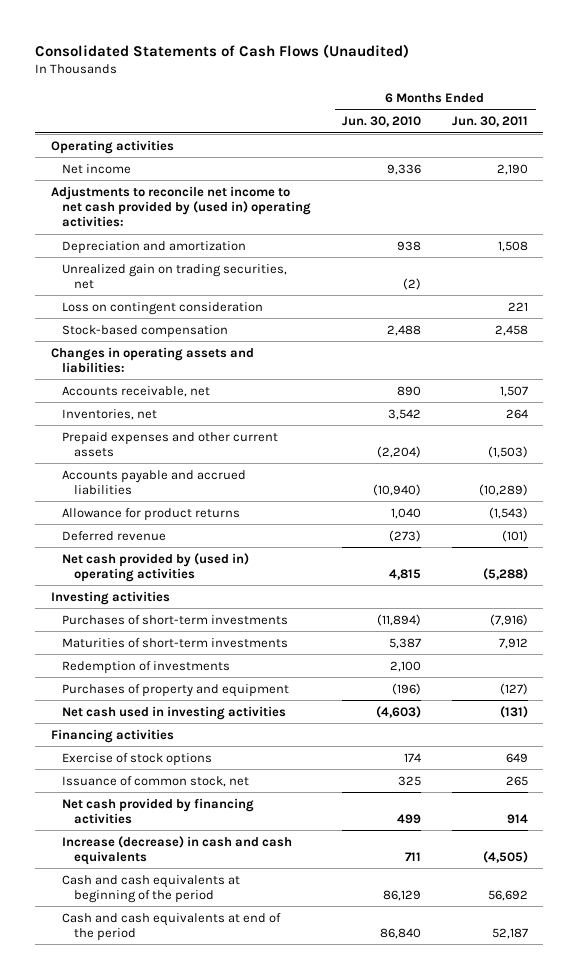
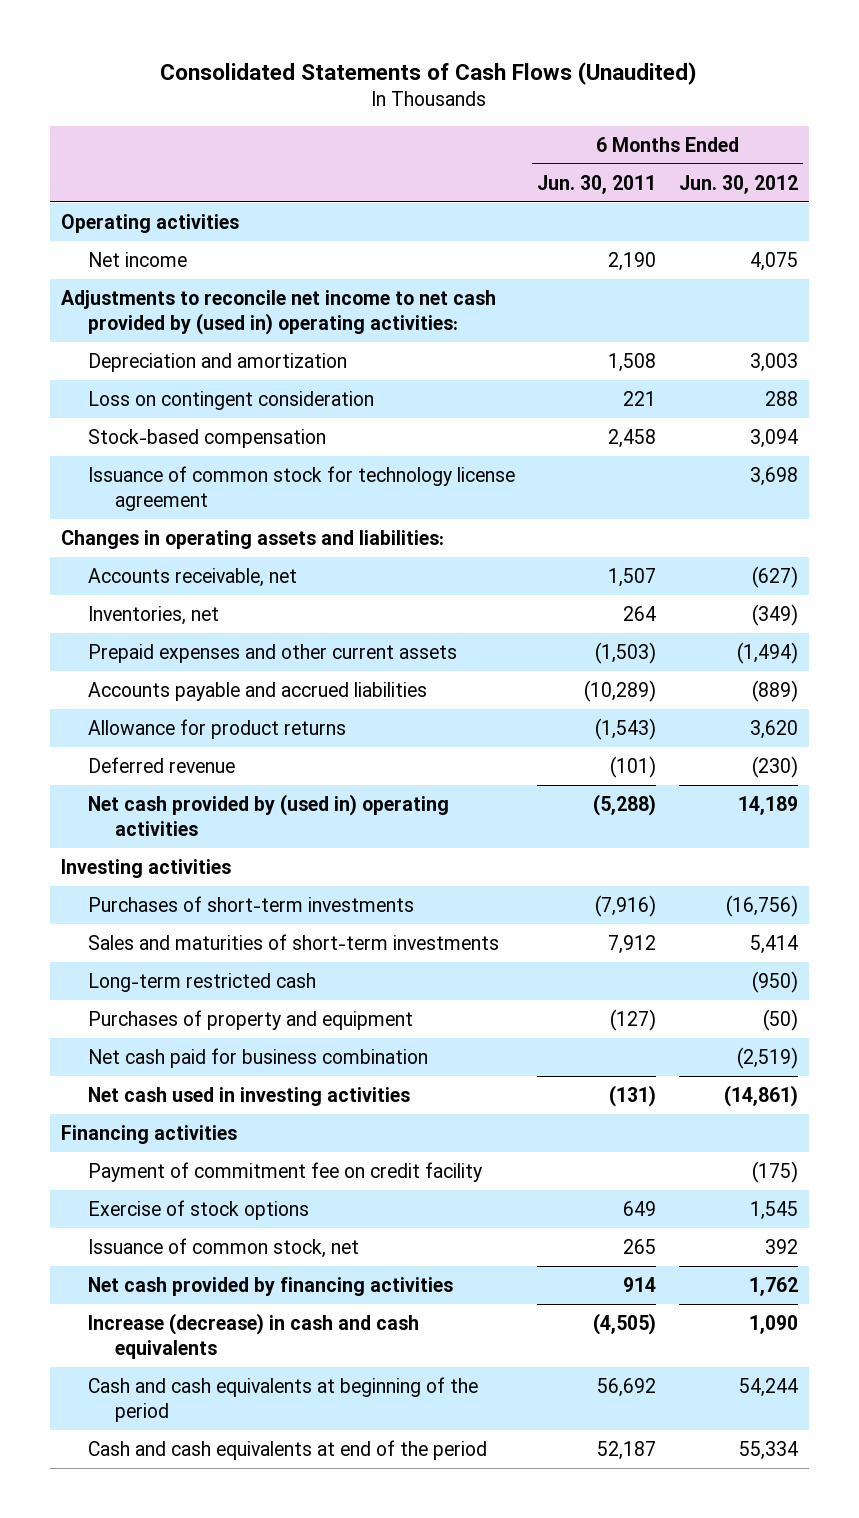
- | 6 Months Ended Jun. 30, 2010 | 6 Months Ended Jun. 30, 2011
+ | 6 Months Ended Jun. 30, 2011 | 6 Months Ended Jun. 30, 2012
- Unrealized gain on trading securities, net | (2) |
+ Issuance of common stock for technology license agreement | | 3,698
- Maturities of short-term investments | 5,387 | 7,912
- Redemption of investments | 2,100 |
+ Sales and maturities of short-term investments | 7,912 | 5,414
+ Long-term restricted cash | | (950)
+ Net cash paid for business combination | | (2,519)
+ Payment of commitment fee on credit facility | | (175)

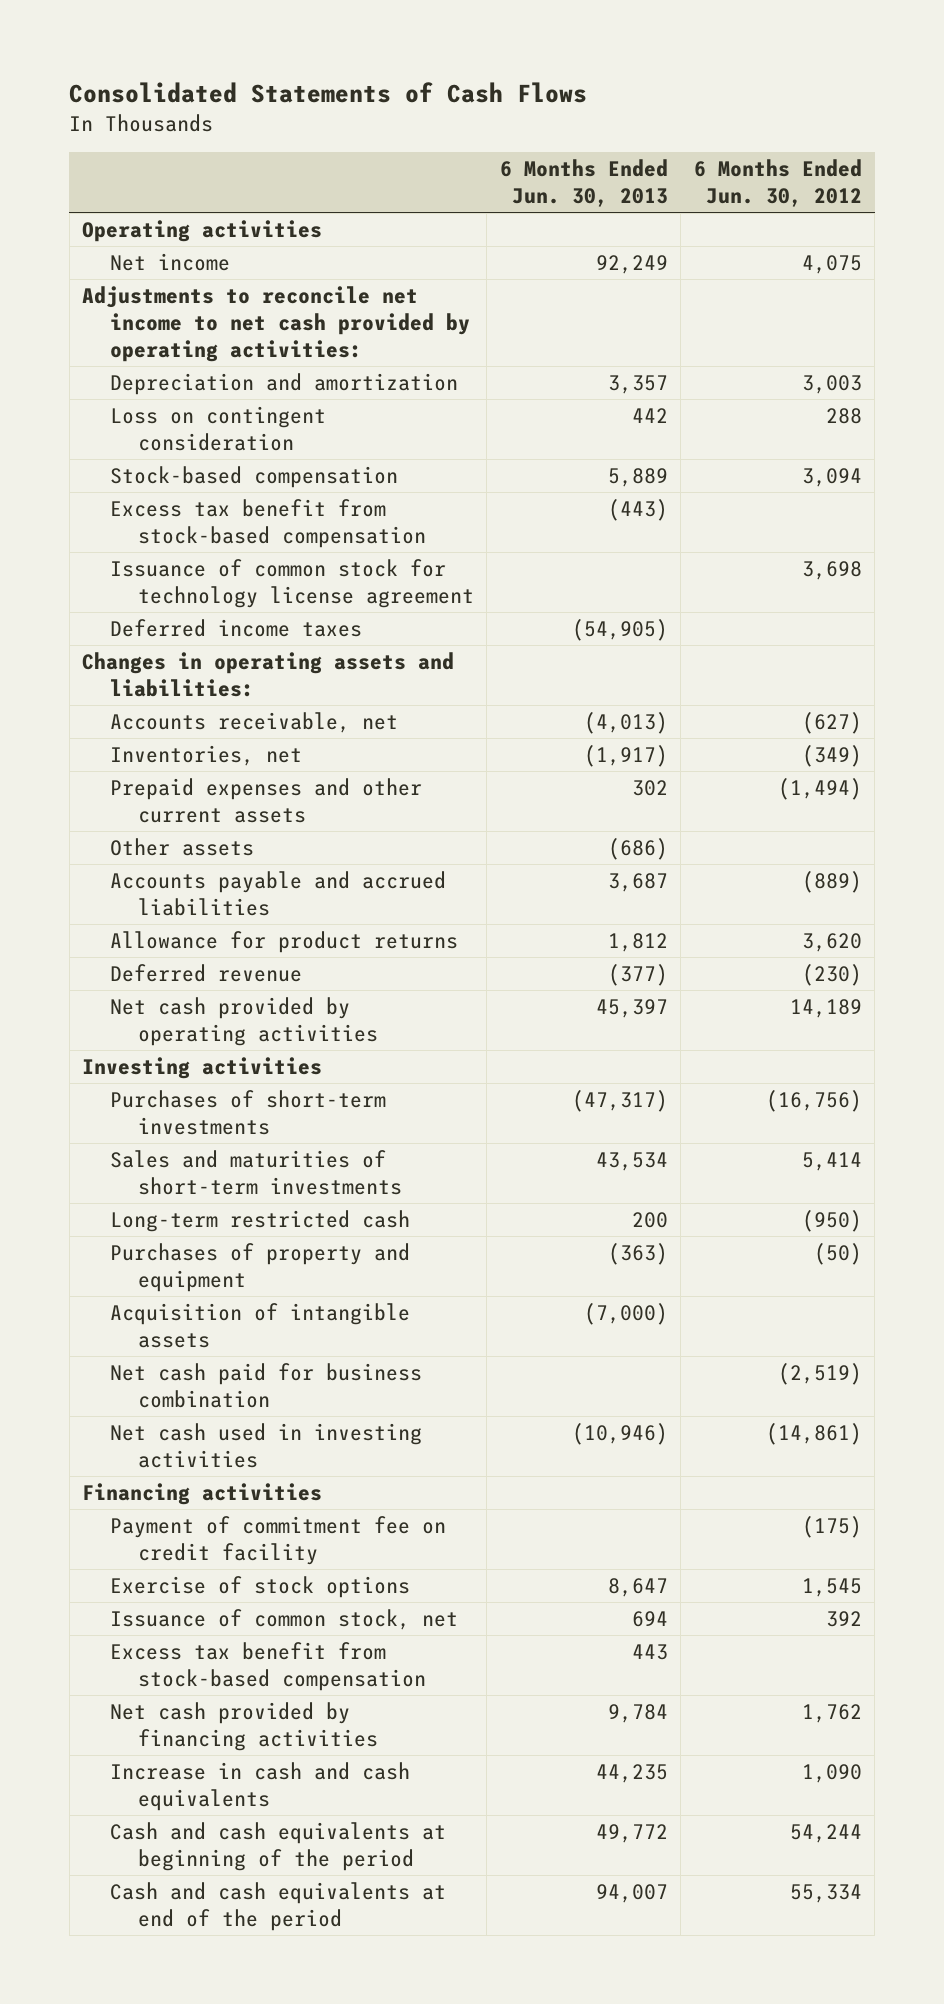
- Consolidated Statements of Cash Flows (Unaudited)
+ Consolidated Statements of Cash Flows
- | 6 Months Ended Jun. 30, 2011 | 6 Months Ended Jun. 30, 2012
+ | 6 Months Ended Jun. 30, 2013 | 6 Months Ended Jun. 30, 2012
- Adjustments to reconcile net income to net cash provided by (used in) operating activities:
+ Adjustments to reconcile net income to net cash provided by operating activities:
+ Excess tax benefit from stock-based compensation | (443) |
+ Deferred income taxes | (54,905) |
+ Other assets | (686) |
- Net cash provided by (used in) operating activities | (5,288) | 14,189
+ Net cash provided by operating activities | 45,397 | 14,189
+ Acquisition of intangible assets | (7,000) |
+ Excess tax benefit from stock-based compensation | 443 |
- Increase (decrease) in cash and cash equivalents | (4,505) | 1,090
+ Increase in cash and cash equivalents | 44,235 | 1,090

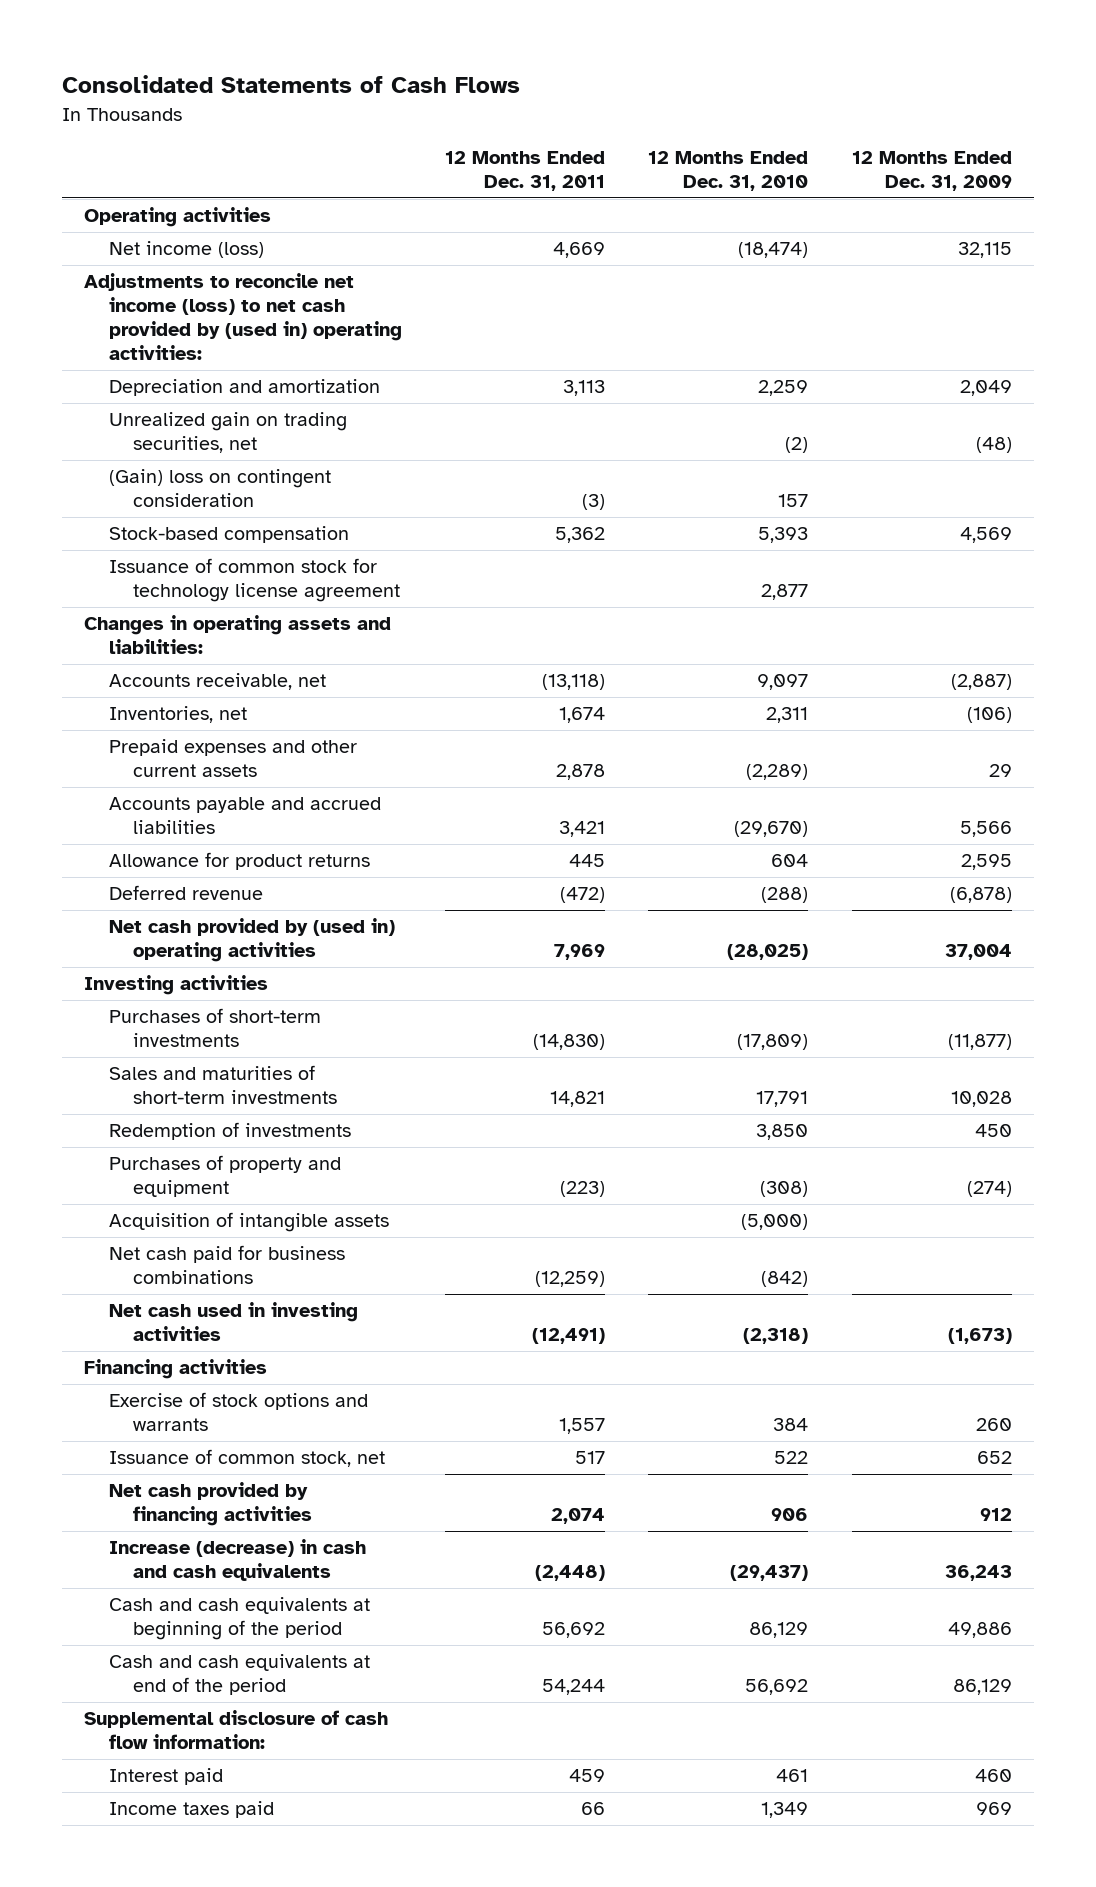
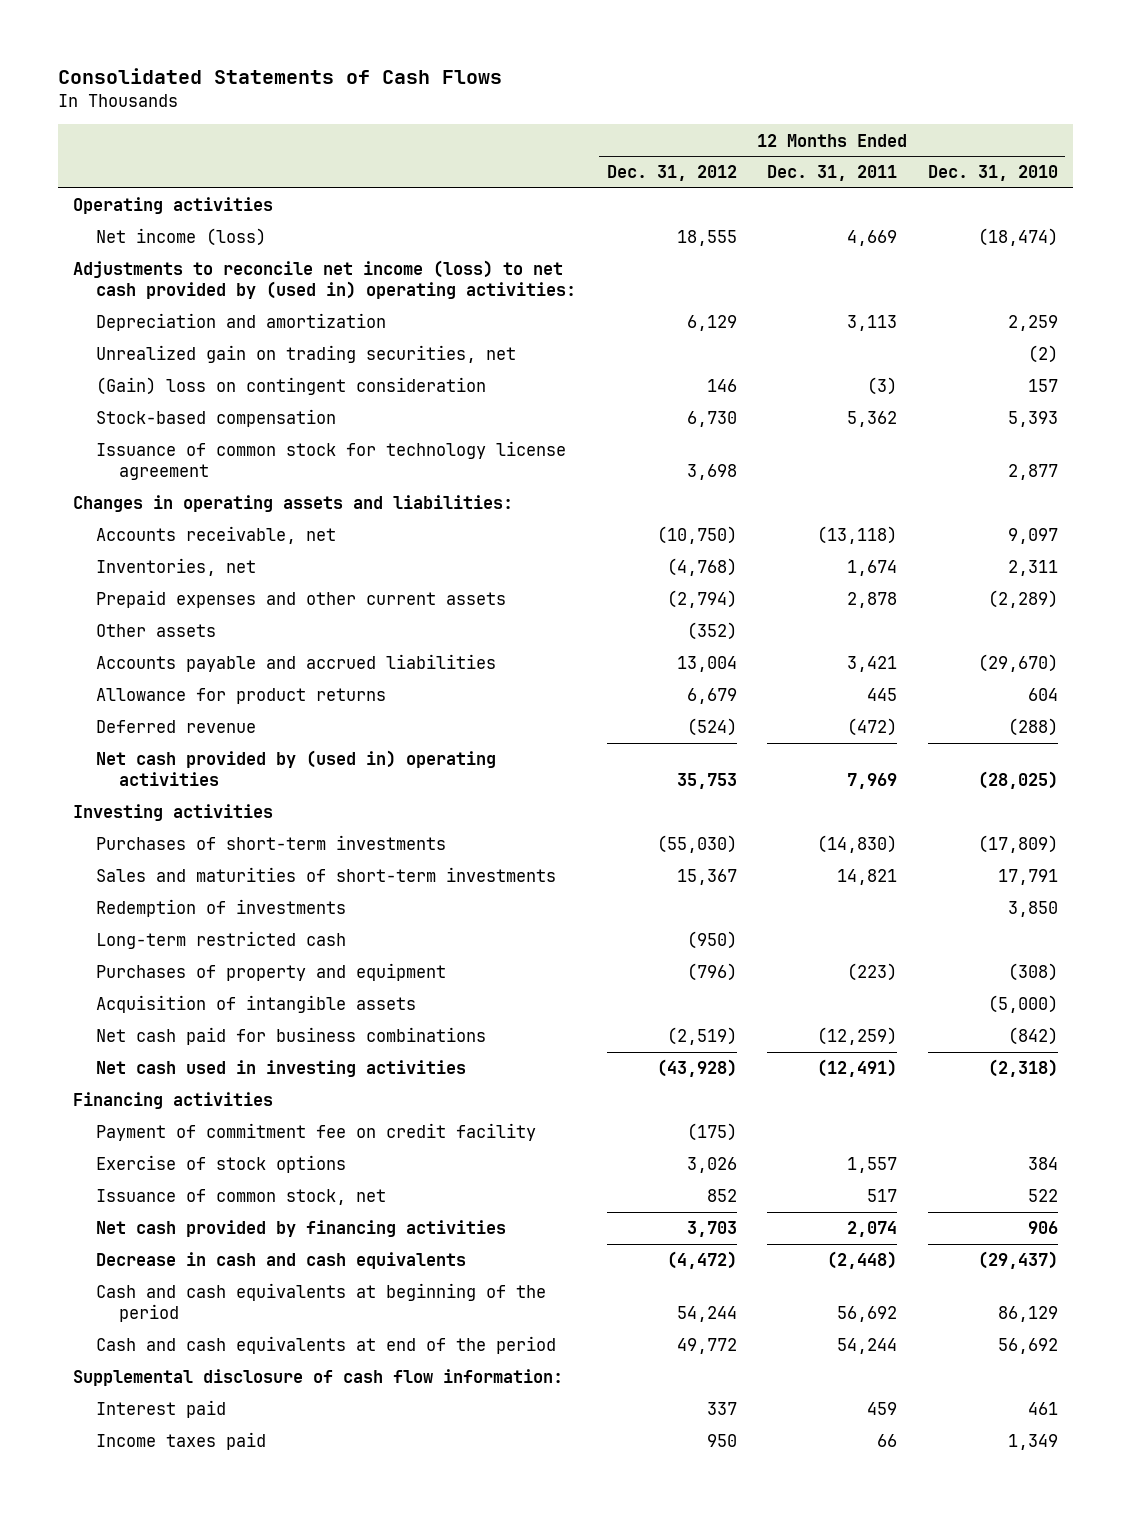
- | 12 Months Ended Dec. 31, 2011 | 12 Months Ended Dec. 31, 2010 | 12 Months Ended Dec. 31, 2009
+ | 12 Months Ended Dec. 31, 2012 | 12 Months Ended Dec. 31, 2011 | 12 Months Ended Dec. 31, 2010
+ Other assets | (352) | |
+ Long-term restricted cash | (950) | |
- Exercise of stock options and warrants | 1,557 | 384 | 260
+ Payment of commitment fee on credit facility | (175) | |
+ Exercise of stock options | 3,026 | 1,557 | 384
- Increase (decrease) in cash and cash equivalents | (2,448) | (29,437) | 36,243
+ Decrease in cash and cash equivalents | (4,472) | (2,448) | (29,437)

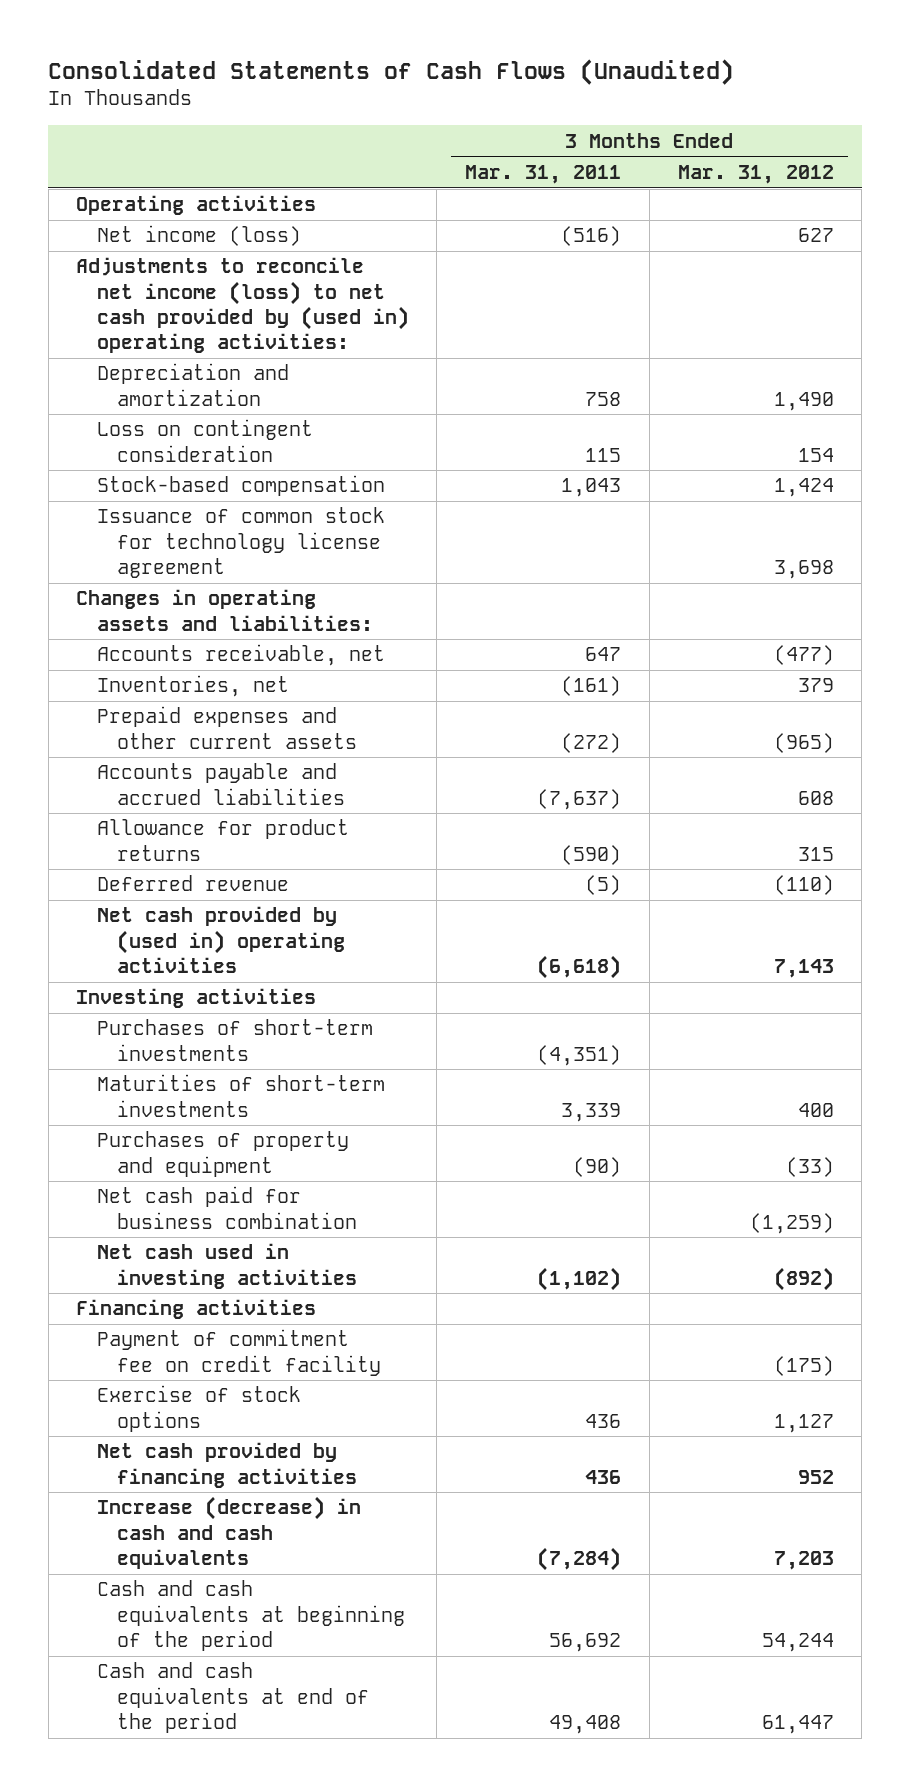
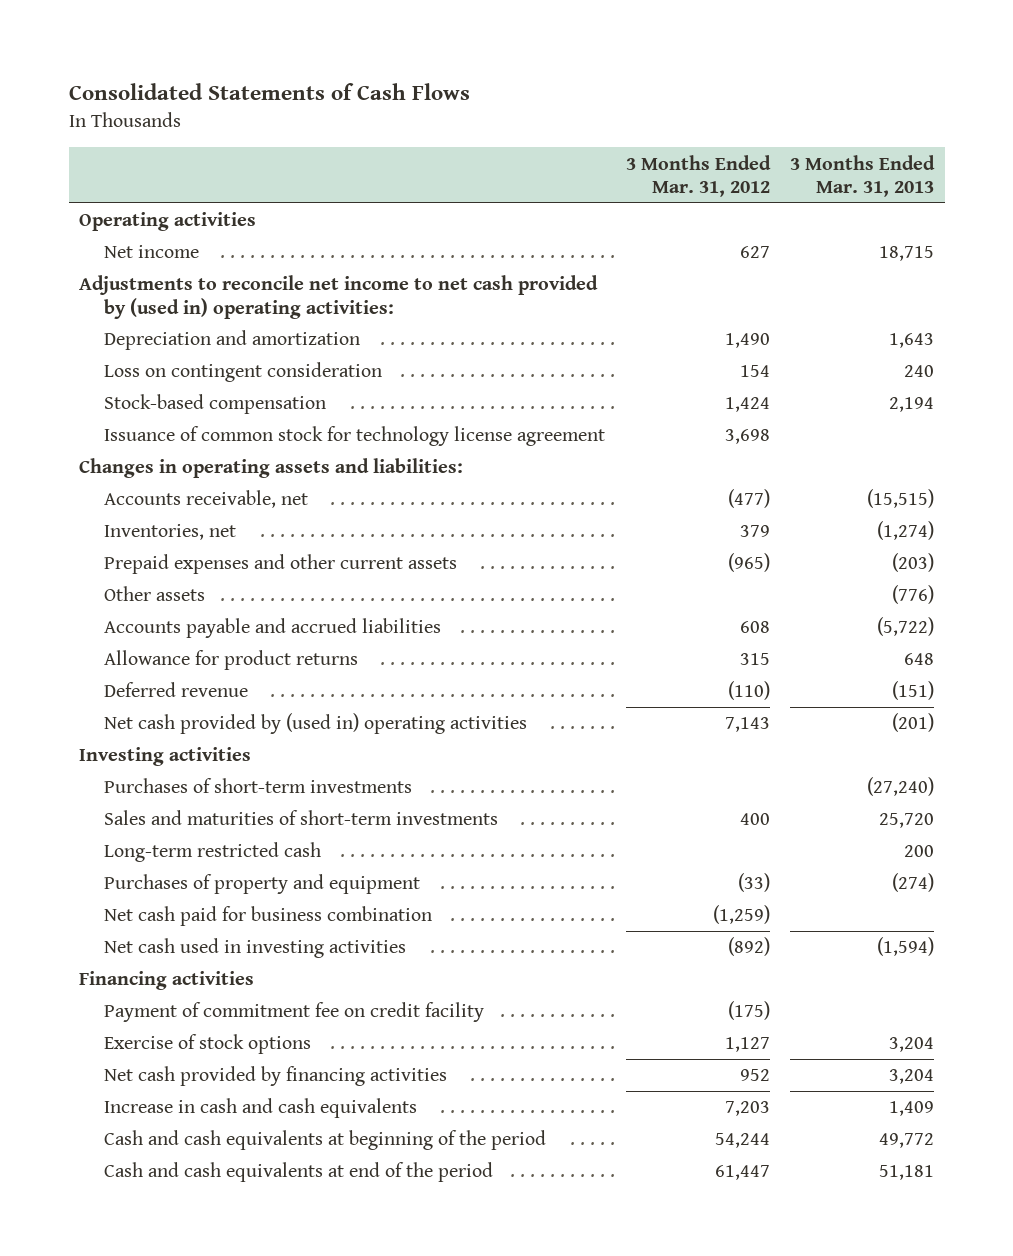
- Consolidated Statements of Cash Flows (Unaudited)
+ Consolidated Statements of Cash Flows
- | 3 Months Ended Mar. 31, 2011 | 3 Months Ended Mar. 31, 2012
+ | 3 Months Ended Mar. 31, 2012 | 3 Months Ended Mar. 31, 2013
- Net income (loss) | (516) | 627
- Adjustments to reconcile net income (loss) to net cash provided by (used in) operating activities:
+ Net income | 627 | 18,715
+ Adjustments to reconcile net income to net cash provided by (used in) operating activities:
+ Other assets | | (776)
- Maturities of short-term investments | 3,339 | 400
+ Sales and maturities of short-term investments | 400 | 25,720
+ Long-term restricted cash | | 200
- Increase (decrease) in cash and cash equivalents | (7,284) | 7,203
+ Increase in cash and cash equivalents | 7,203 | 1,409

